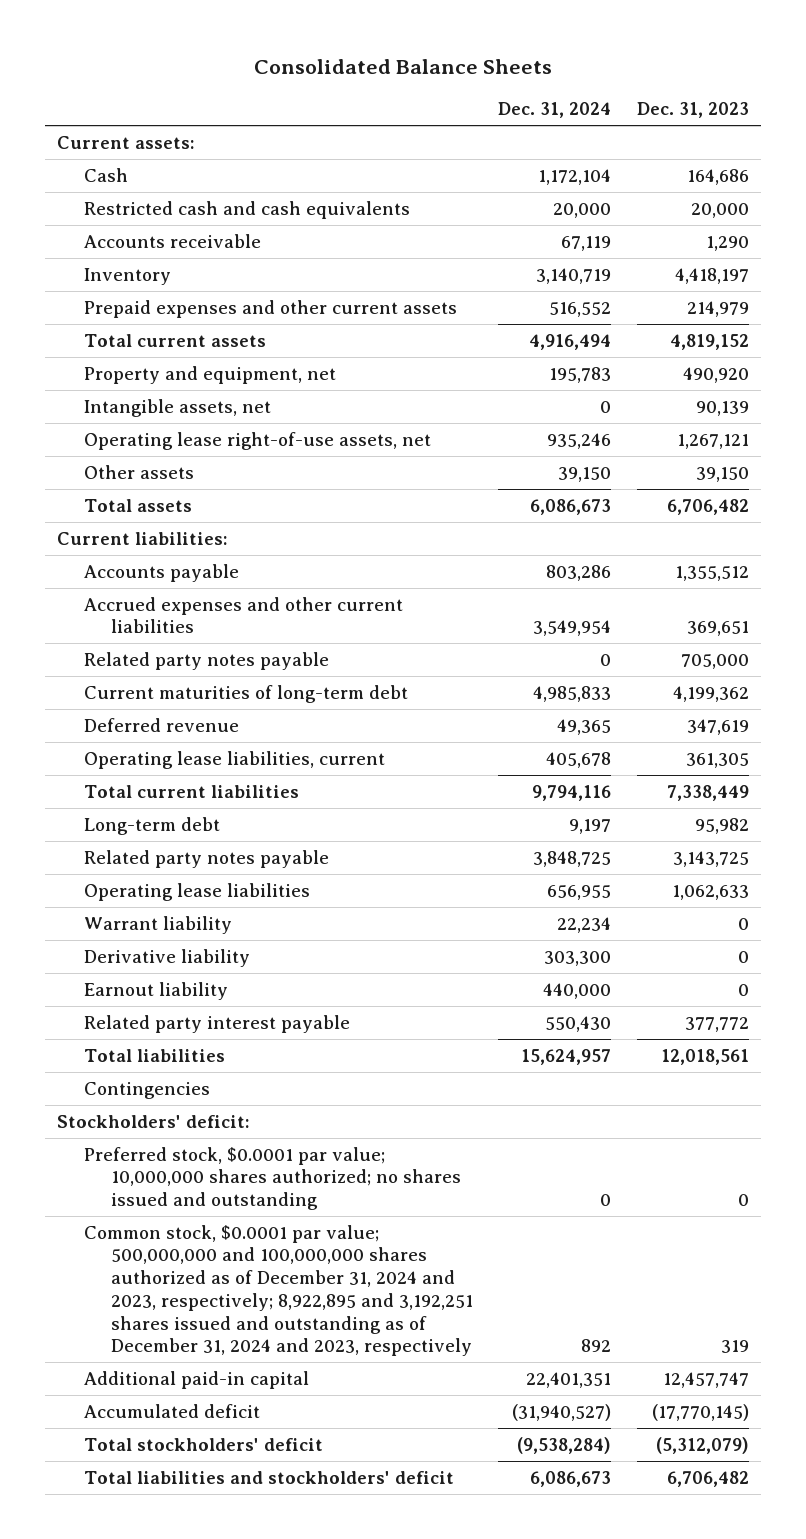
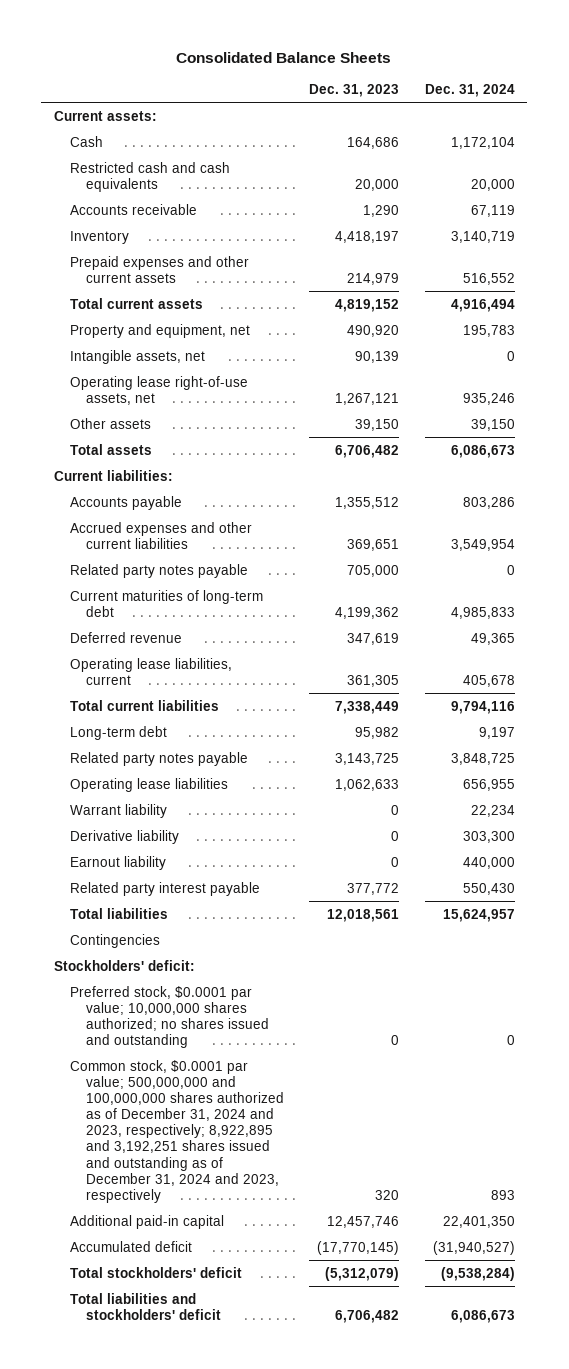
- | Dec. 31, 2024 | Dec. 31, 2023
+ | Dec. 31, 2023 | Dec. 31, 2024
- Common stock, $0.0001 par value; 500,000,000 and 100,000,000 shares authorized as of December 31, 2024 and 2023, respectively; 8,922,895 and 3,192,251 shares issued and outstanding as of December 31, 2024 and 2023, respectively | 892 | 319
- Additional paid-in capital | 22,401,351 | 12,457,747
+ Common stock, $0.0001 par value; 500,000,000 and 100,000,000 shares authorized as of December 31, 2024 and 2023, respectively; 8,922,895 and 3,192,251 shares issued and outstanding as of December 31, 2024 and 2023, respectively | 320 | 893
+ Additional paid-in capital | 12,457,746 | 22,401,350

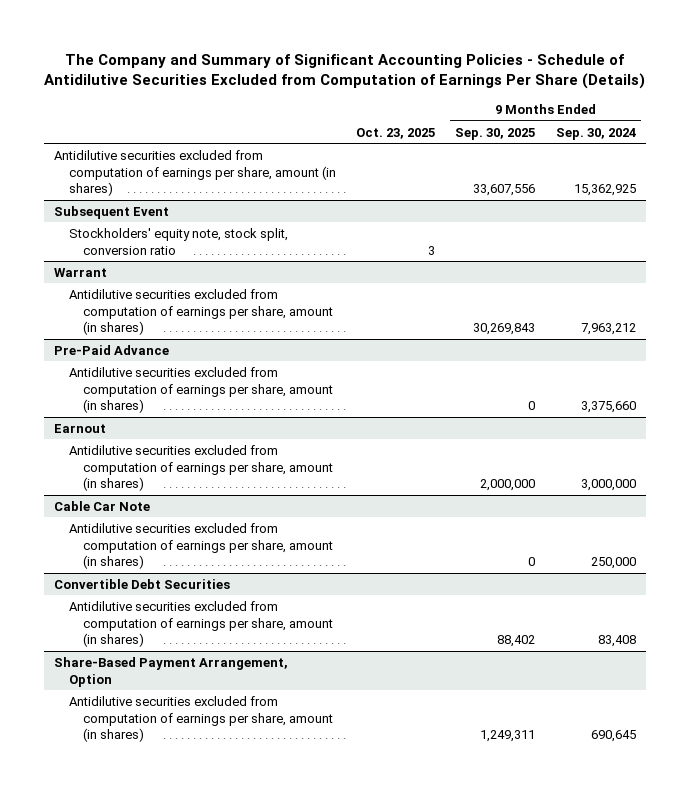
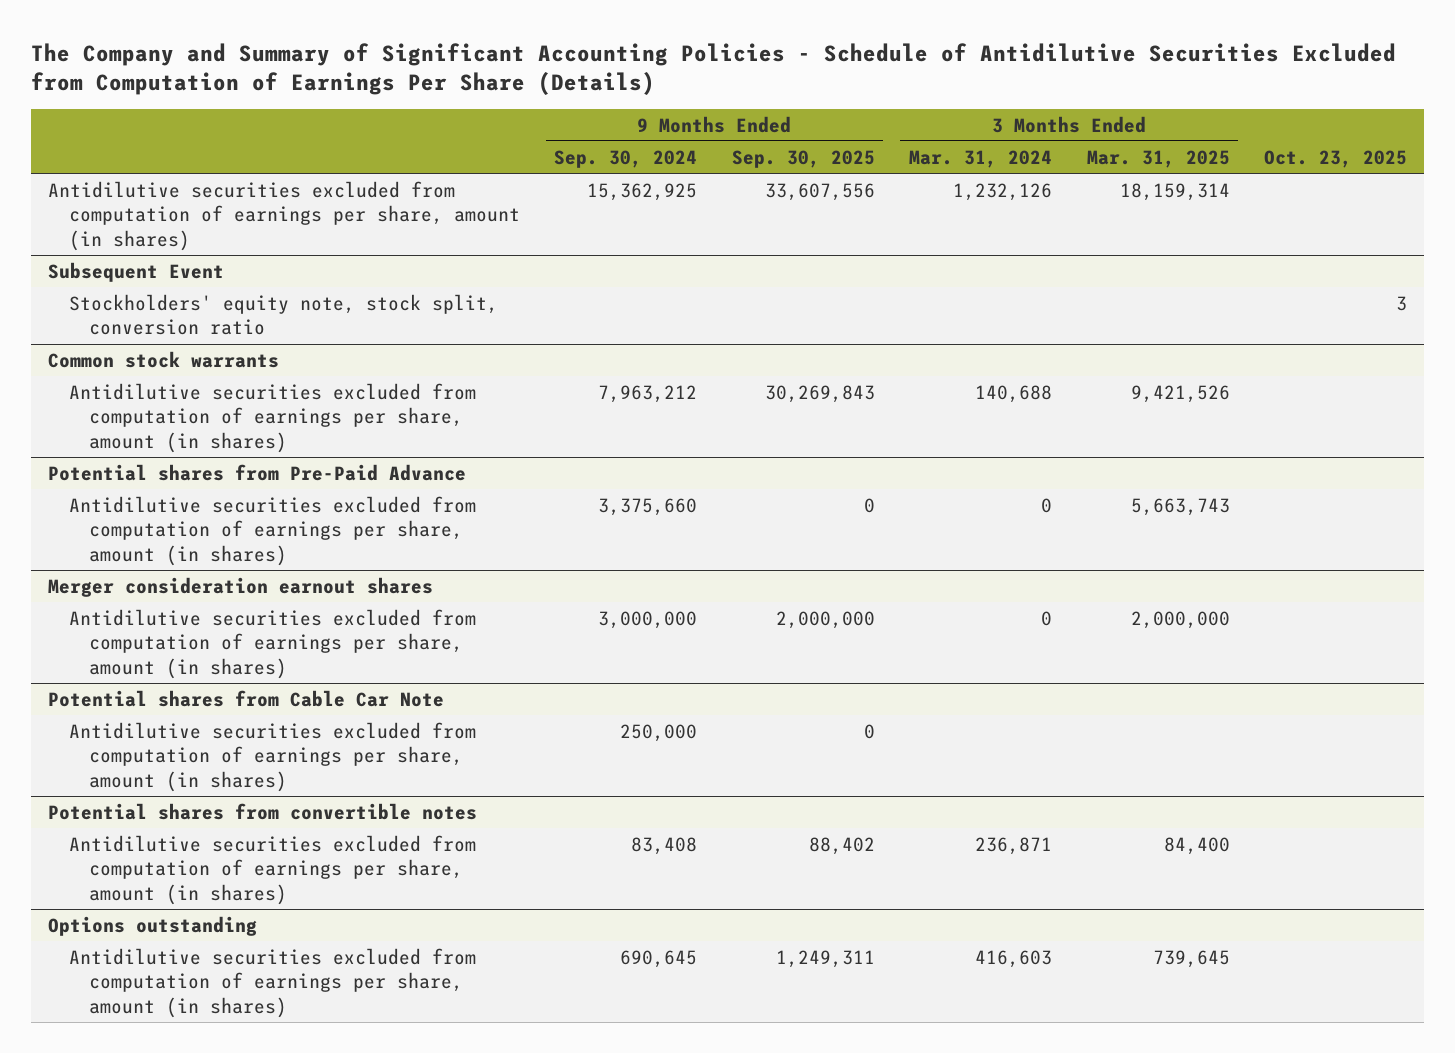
- | Oct. 23, 2025 | 9 Months Ended Sep. 30, 2025 | 9 Months Ended Sep. 30, 2024
+ | 9 Months Ended Sep. 30, 2024 | 9 Months Ended Sep. 30, 2025 | 3 Months Ended Mar. 31, 2024 | 3 Months Ended Mar. 31, 2025 | Oct. 23, 2025
- Warrant
+ Common stock warrants
- Pre-Paid Advance
+ Potential shares from Pre-Paid Advance
- Earnout
+ Merger consideration earnout shares
- Cable Car Note
+ Potential shares from Cable Car Note
- Convertible Debt Securities
+ Potential shares from convertible notes
- Share-Based Payment Arrangement, Option
+ Options outstanding

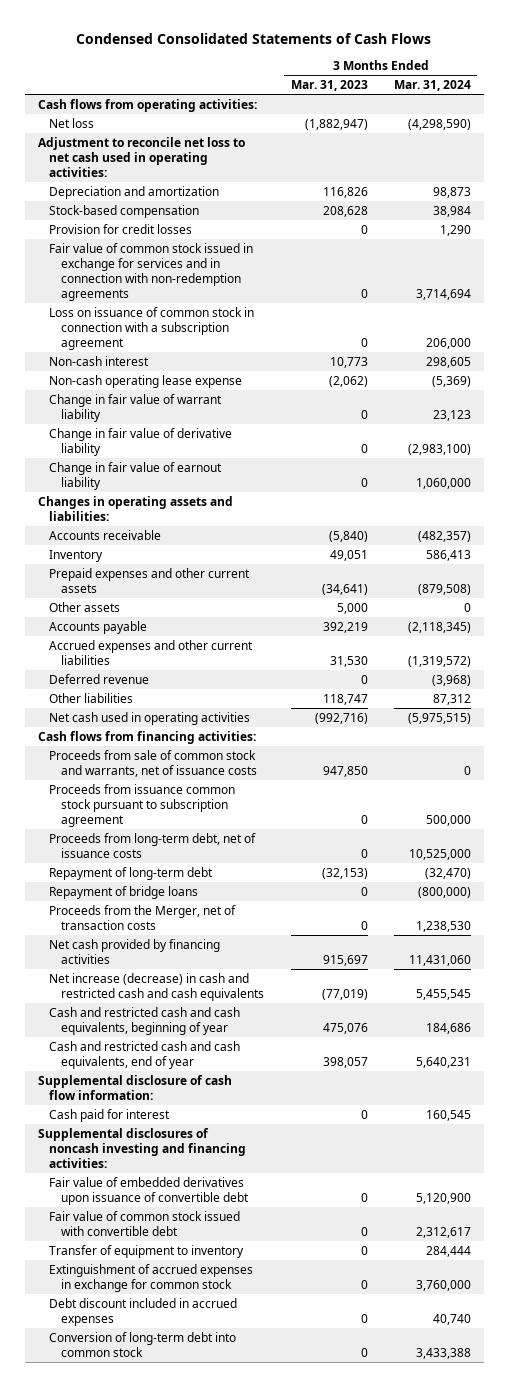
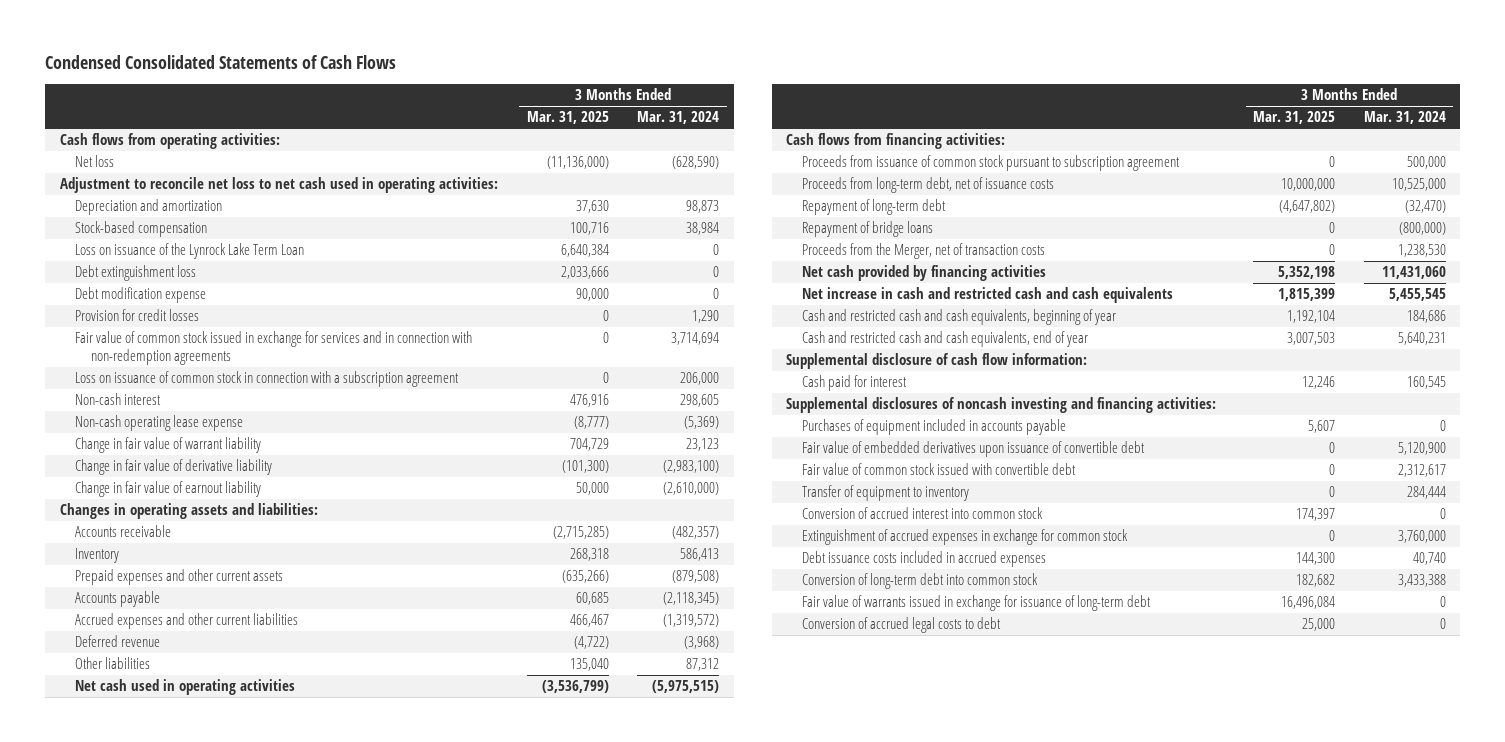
- | 3 Months Ended Mar. 31, 2023 | 3 Months Ended Mar. 31, 2024
+ | 3 Months Ended Mar. 31, 2025 | 3 Months Ended Mar. 31, 2024
- Net loss | (1,882,947) | (4,298,590)
+ Net loss | (11,136,000) | (628,590)
+ Loss on issuance of the Lynrock Lake Term Loan | 6,640,384 | 0
+ Debt extinguishment loss | 2,033,666 | 0
+ Debt modification expense | 90,000 | 0
- Change in fair value of earnout liability | 0 | 1,060,000
+ Change in fair value of earnout liability | 50,000 | (2,610,000)
- Other assets | 5,000 | 0
- Proceeds from sale of common stock and warrants, net of issuance costs | 947,850 | 0
- Proceeds from issuance common stock pursuant to subscription agreement | 0 | 500,000
+ Proceeds from issuance of common stock pursuant to subscription agreement | 0 | 500,000
- Net increase (decrease) in cash and restricted cash and cash equivalents | (77,019) | 5,455,545
+ Net increase in cash and restricted cash and cash equivalents | 1,815,399 | 5,455,545
+ Purchases of equipment included in accounts payable | 5,607 | 0
+ Conversion of accrued interest into common stock | 174,397 | 0
- Debt discount included in accrued expenses | 0 | 40,740
+ Debt issuance costs included in accrued expenses | 144,300 | 40,740
+ Fair value of warrants issued in exchange for issuance of long-term debt | 16,496,084 | 0
+ Conversion of accrued legal costs to debt | 25,000 | 0

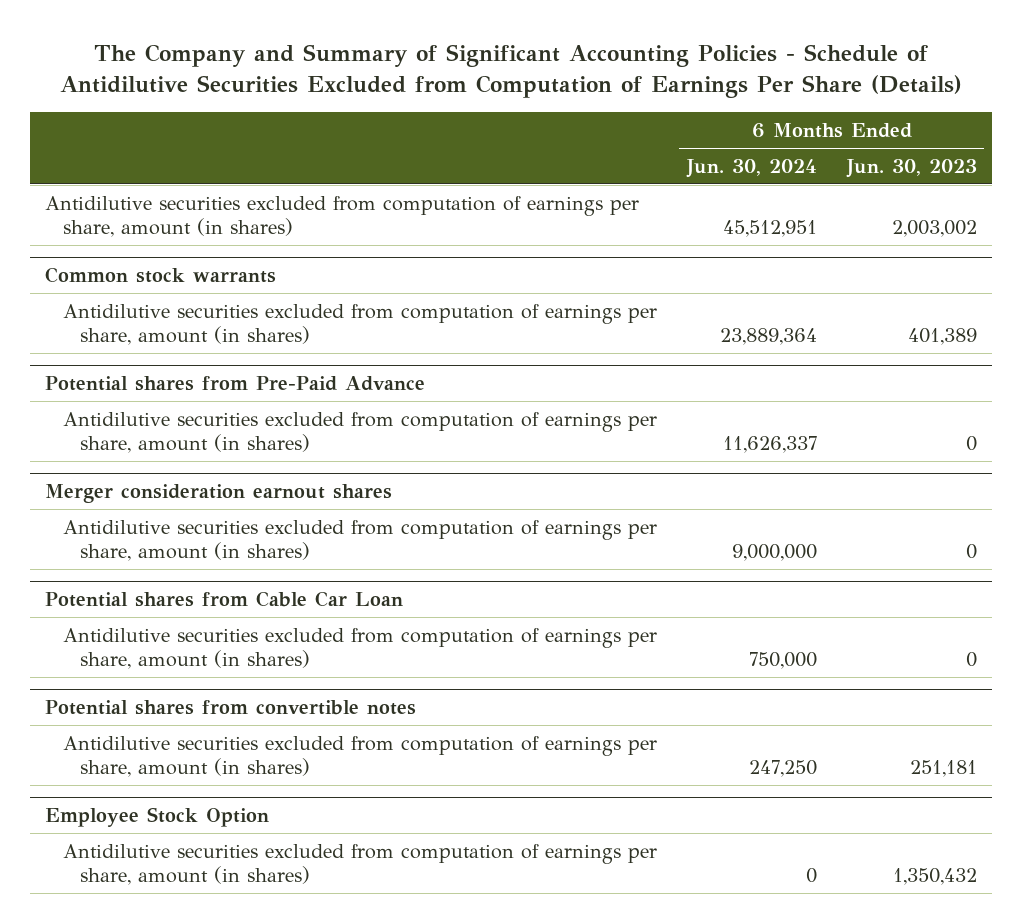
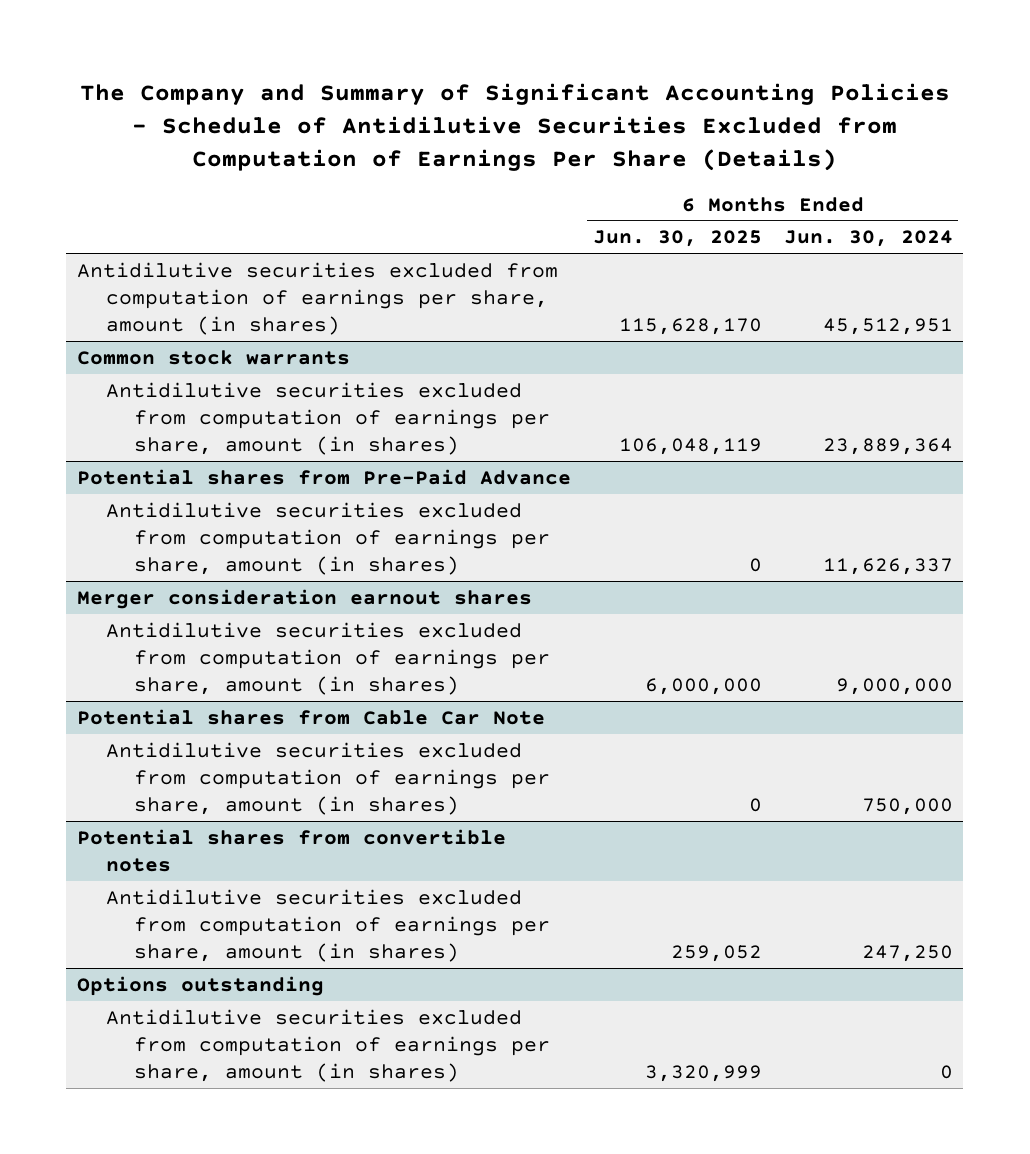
- | 6 Months Ended Jun. 30, 2024 | 6 Months Ended Jun. 30, 2023
+ | 6 Months Ended Jun. 30, 2025 | 6 Months Ended Jun. 30, 2024
- Potential shares from Cable Car Loan
+ Potential shares from Cable Car Note
- Employee Stock Option
+ Options outstanding

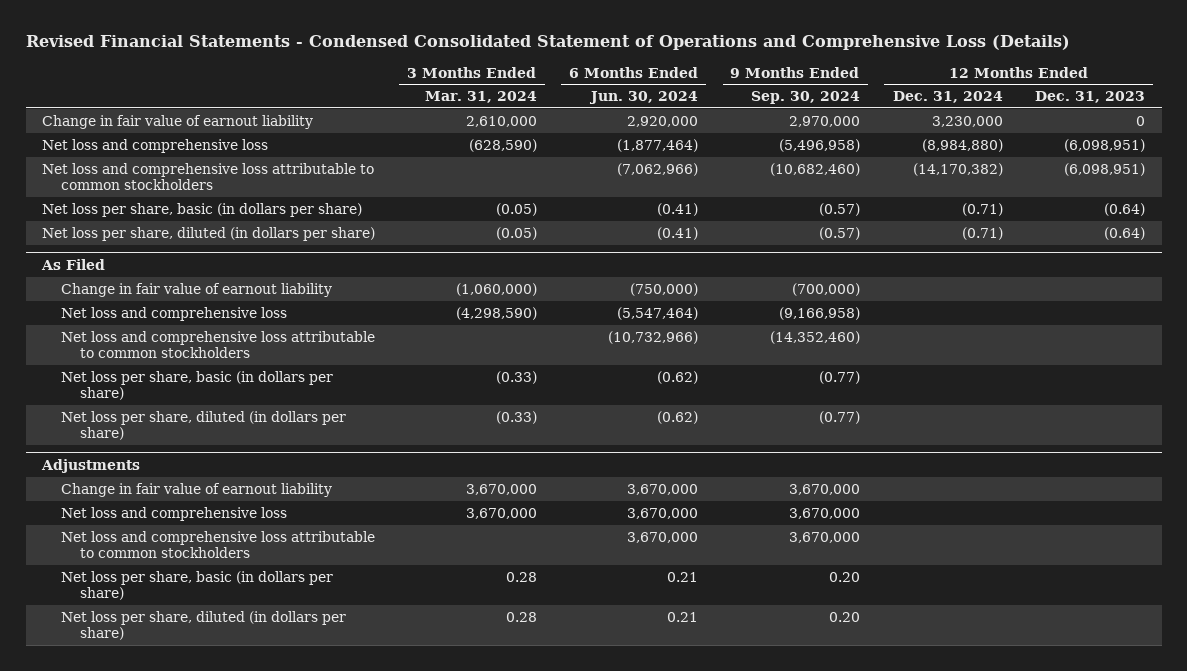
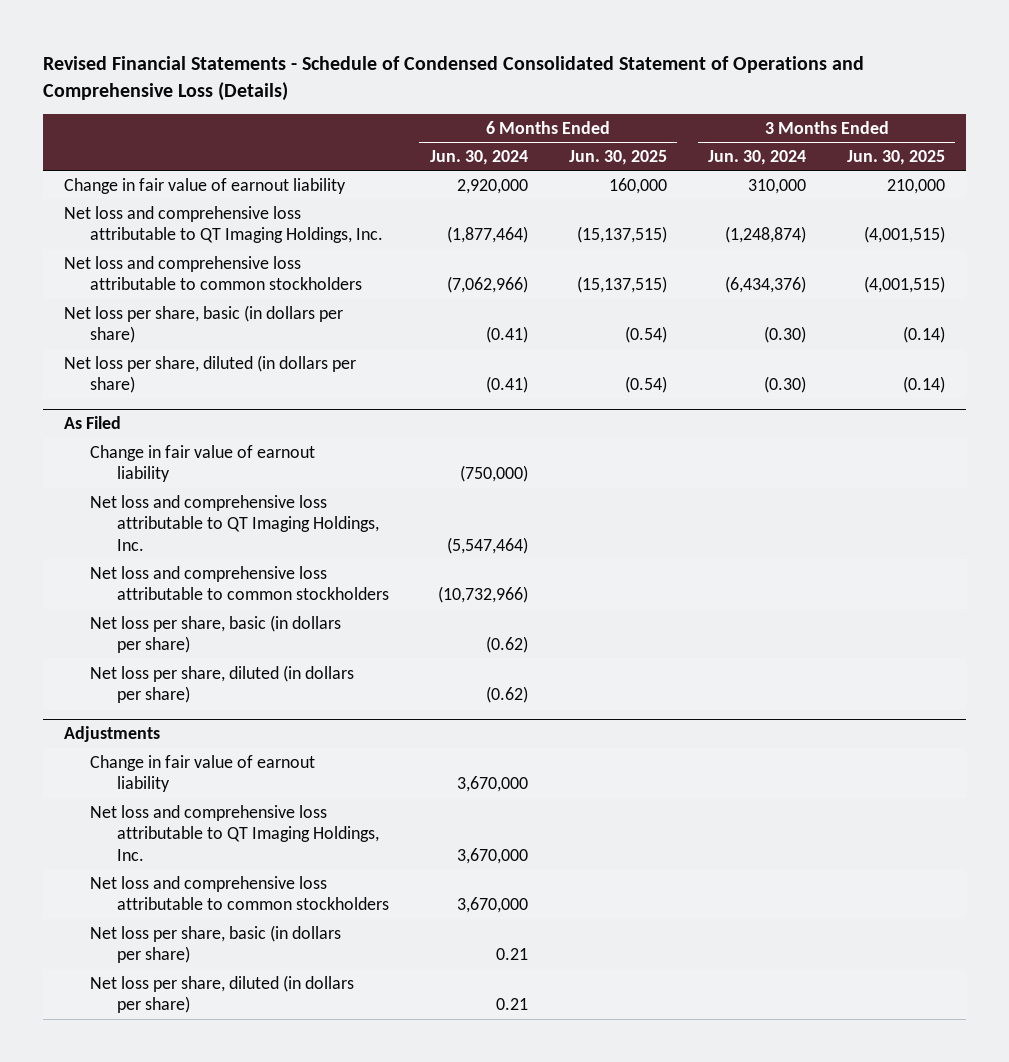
- Revised Financial Statements - Condensed Consolidated Statement of Operations and Comprehensive Loss (Details)
+ Revised Financial Statements - Schedule of Condensed Consolidated Statement of Operations and Comprehensive Loss (Details)
- | 3 Months Ended Mar. 31, 2024 | 6 Months Ended Jun. 30, 2024 | 9 Months Ended Sep. 30, 2024 | 12 Months Ended Dec. 31, 2024 | 12 Months Ended Dec. 31, 2023
+ | 6 Months Ended Jun. 30, 2024 | 6 Months Ended Jun. 30, 2025 | 3 Months Ended Jun. 30, 2024 | 3 Months Ended Jun. 30, 2025
- Net loss and comprehensive loss | (628,590) | (1,877,464) | (5,496,958) | (8,984,880) | (6,098,951)
+ Net loss and comprehensive loss attributable to QT Imaging Holdings, Inc. | (1,877,464) | (15,137,515) | (1,248,874) | (4,001,515)
@ As Filed
- Net loss and comprehensive loss | (4,298,590) | (5,547,464) | (9,166,958) | |
+ Net loss and comprehensive loss attributable to QT Imaging Holdings, Inc. | (5,547,464) | | |
@ Adjustments
- Net loss and comprehensive loss | 3,670,000 | 3,670,000 | 3,670,000 | |
+ Net loss and comprehensive loss attributable to QT Imaging Holdings, Inc. | 3,670,000 | | |

